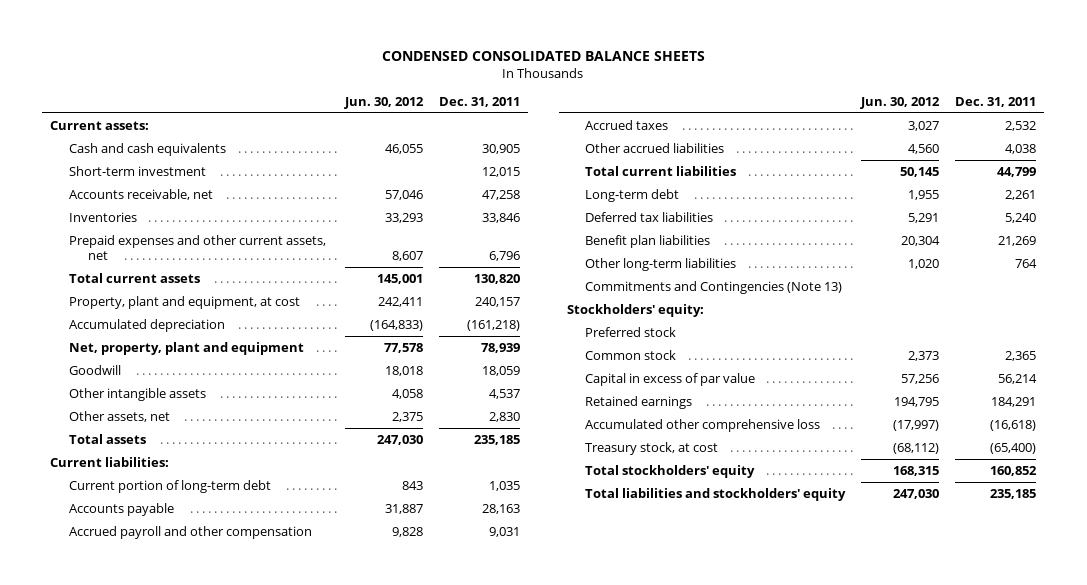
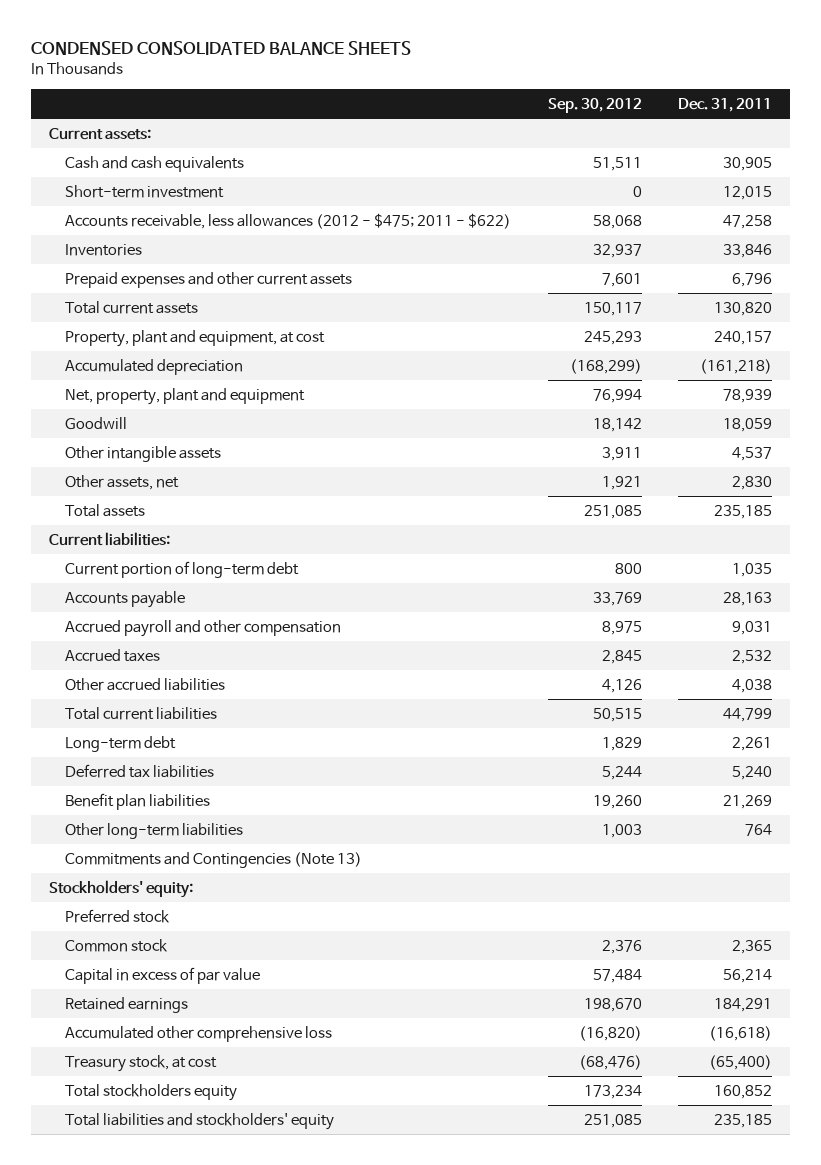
- | Jun. 30, 2012 | Dec. 31, 2011
+ | Sep. 30, 2012 | Dec. 31, 2011
- Accounts receivable, net | 57,046 | 47,258
+ Accounts receivable, less allowances (2012 - $475; 2011 - $622) | 58,068 | 47,258
- Prepaid expenses and other current assets, net | 8,607 | 6,796
+ Prepaid expenses and other current assets | 7,601 | 6,796
- Total stockholders' equity | 168,315 | 160,852
+ Total stockholders equity | 173,234 | 160,852

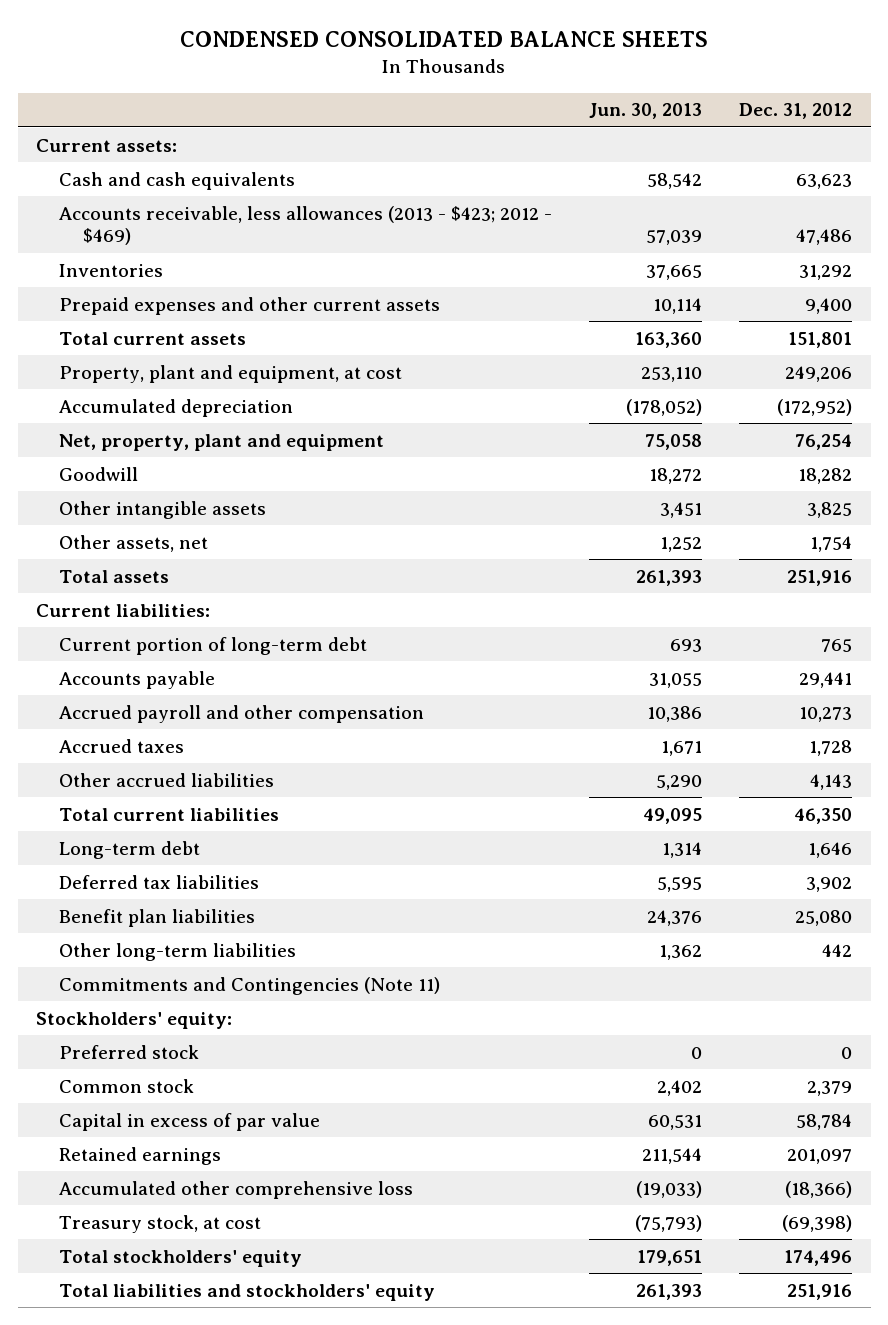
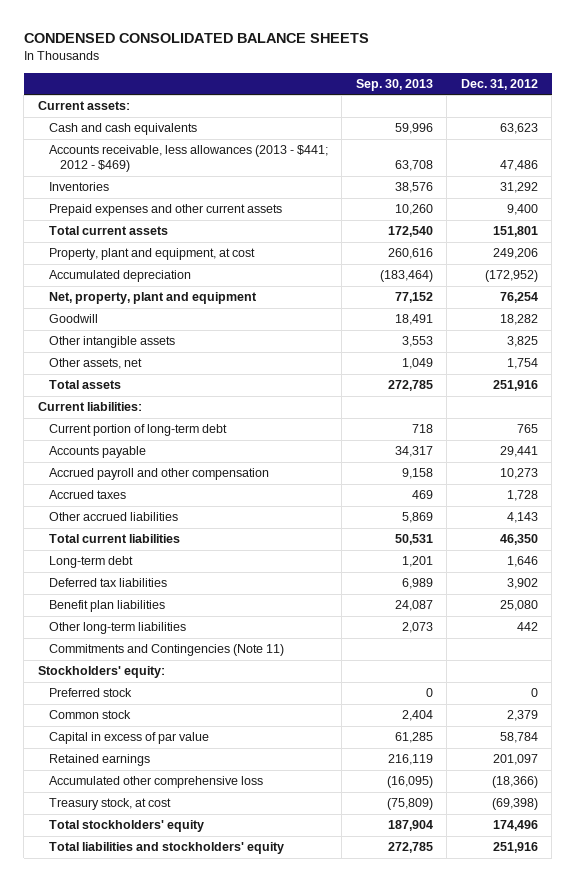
- | Jun. 30, 2013 | Dec. 31, 2012
+ | Sep. 30, 2013 | Dec. 31, 2012
- Accounts receivable, less allowances (2013 - $423; 2012 - $469) | 57,039 | 47,486
+ Accounts receivable, less allowances (2013 - $441; 2012 - $469) | 63,708 | 47,486

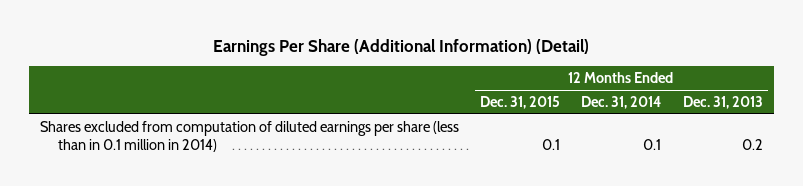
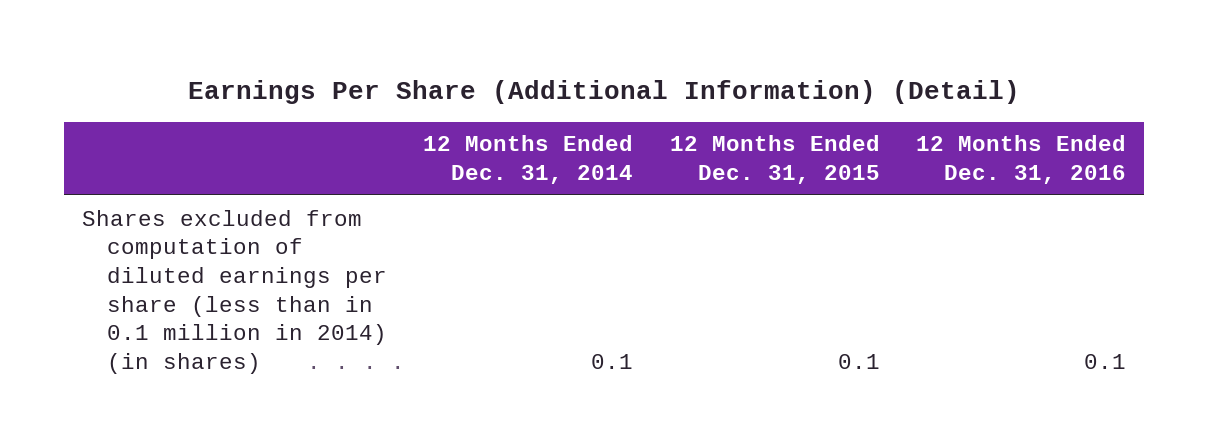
- | 12 Months Ended Dec. 31, 2015 | 12 Months Ended Dec. 31, 2014 | 12 Months Ended Dec. 31, 2013
+ | 12 Months Ended Dec. 31, 2014 | 12 Months Ended Dec. 31, 2015 | 12 Months Ended Dec. 31, 2016
- Shares excluded from computation of diluted earnings per share (less than in 0.1 million in 2014) | 0.1 | 0.1 | 0.2
+ Shares excluded from computation of diluted earnings per share (less than in 0.1 million in 2014) (in shares) | 0.1 | 0.1 | 0.1

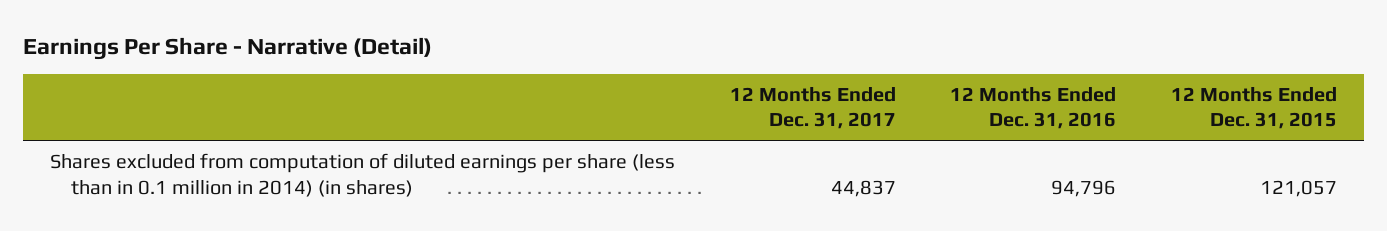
- Earnings Per Share (Additional Information) (Detail)
+ Earnings Per Share - Narrative (Detail)
- | 12 Months Ended Dec. 31, 2014 | 12 Months Ended Dec. 31, 2015 | 12 Months Ended Dec. 31, 2016
+ | 12 Months Ended Dec. 31, 2017 | 12 Months Ended Dec. 31, 2016 | 12 Months Ended Dec. 31, 2015
- Shares excluded from computation of diluted earnings per share (less than in 0.1 million in 2014) (in shares) | 0.1 | 0.1 | 0.1
+ Shares excluded from computation of diluted earnings per share (less than in 0.1 million in 2014) (in shares) | 44,837 | 94,796 | 121,057

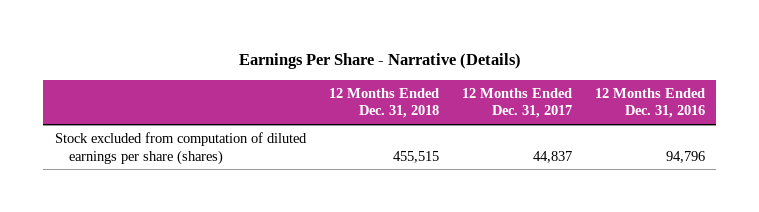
- Earnings Per Share - Narrative (Detail)
+ Earnings Per Share - Narrative (Details)
- | 12 Months Ended Dec. 31, 2017 | 12 Months Ended Dec. 31, 2016 | 12 Months Ended Dec. 31, 2015
+ | 12 Months Ended Dec. 31, 2018 | 12 Months Ended Dec. 31, 2017 | 12 Months Ended Dec. 31, 2016
- Shares excluded from computation of diluted earnings per share (less than in 0.1 million in 2014) (in shares) | 44,837 | 94,796 | 121,057
+ Stock excluded from computation of diluted earnings per share (shares) | 455,515 | 44,837 | 94,796

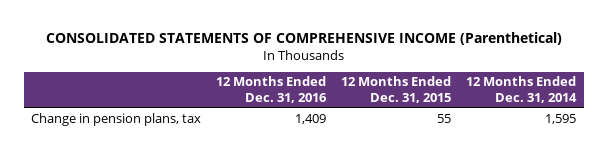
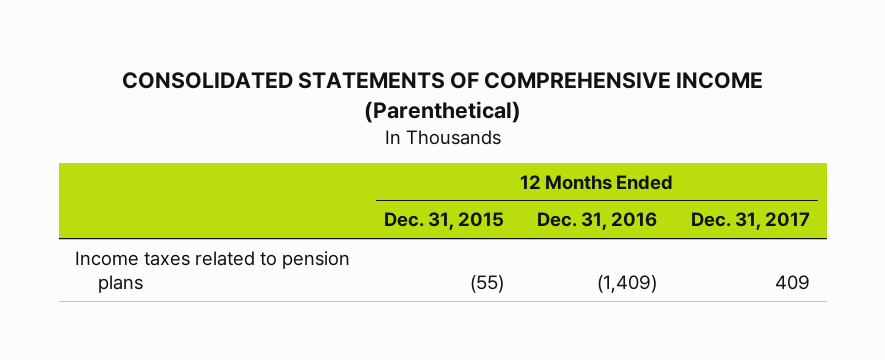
- | 12 Months Ended Dec. 31, 2016 | 12 Months Ended Dec. 31, 2015 | 12 Months Ended Dec. 31, 2014
+ | 12 Months Ended Dec. 31, 2015 | 12 Months Ended Dec. 31, 2016 | 12 Months Ended Dec. 31, 2017
- Change in pension plans, tax | 1,409 | 55 | 1,595
+ Income taxes related to pension plans | (55) | (1,409) | 409

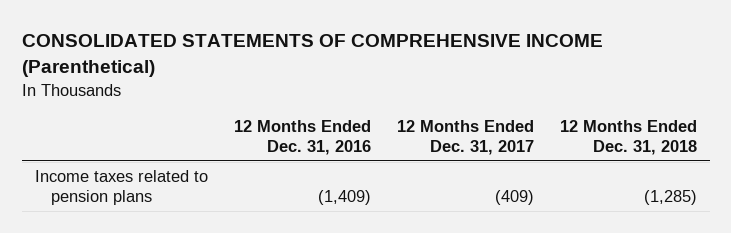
- | 12 Months Ended Dec. 31, 2015 | 12 Months Ended Dec. 31, 2016 | 12 Months Ended Dec. 31, 2017
+ | 12 Months Ended Dec. 31, 2016 | 12 Months Ended Dec. 31, 2017 | 12 Months Ended Dec. 31, 2018
- Income taxes related to pension plans | (55) | (1,409) | 409
+ Income taxes related to pension plans | (1,409) | (409) | (1,285)

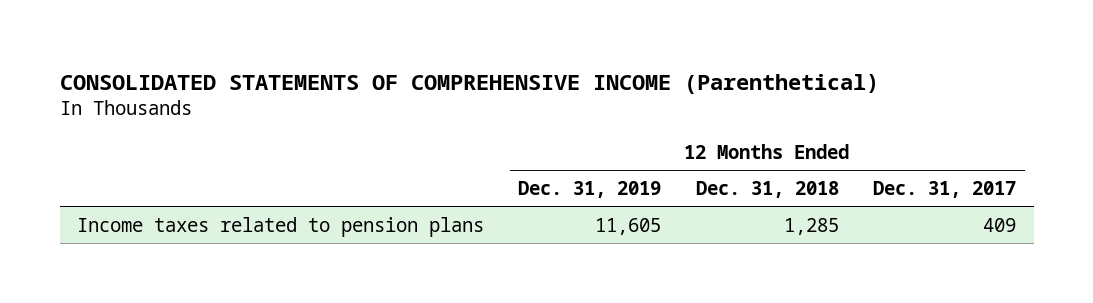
- | 12 Months Ended Dec. 31, 2016 | 12 Months Ended Dec. 31, 2017 | 12 Months Ended Dec. 31, 2018
+ | 12 Months Ended Dec. 31, 2019 | 12 Months Ended Dec. 31, 2018 | 12 Months Ended Dec. 31, 2017
- Income taxes related to pension plans | (1,409) | (409) | (1,285)
+ Income taxes related to pension plans | 11,605 | 1,285 | 409

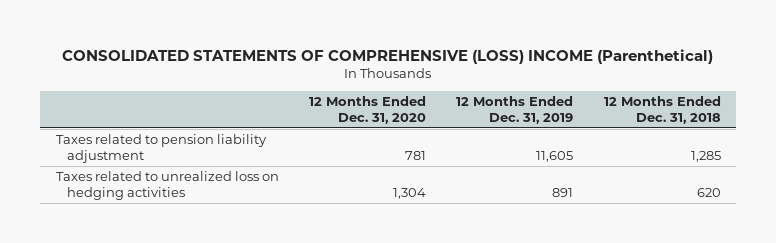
- CONSOLIDATED STATEMENTS OF COMPREHENSIVE INCOME (Parenthetical)
+ CONSOLIDATED STATEMENTS OF COMPREHENSIVE (LOSS) INCOME (Parenthetical)
- | 12 Months Ended Dec. 31, 2019 | 12 Months Ended Dec. 31, 2018 | 12 Months Ended Dec. 31, 2017
+ | 12 Months Ended Dec. 31, 2020 | 12 Months Ended Dec. 31, 2019 | 12 Months Ended Dec. 31, 2018
- Income taxes related to pension plans | 11,605 | 1,285 | 409
+ Taxes related to pension liability adjustment | 781 | 11,605 | 1,285
+ Taxes related to unrealized loss on hedging activities | 1,304 | 891 | 620

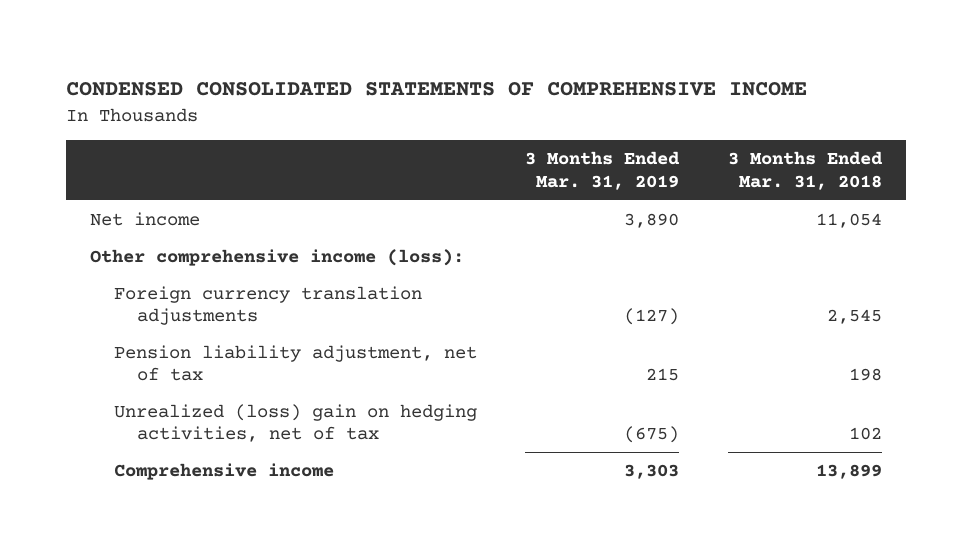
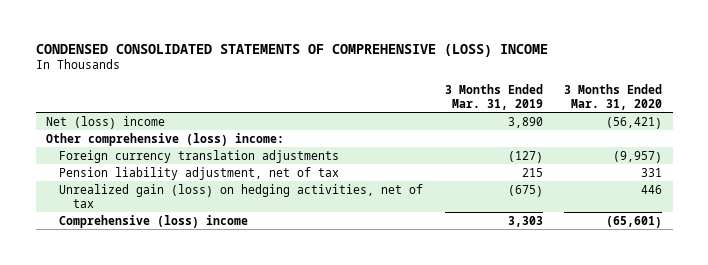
- CONDENSED CONSOLIDATED STATEMENTS OF COMPREHENSIVE INCOME
+ CONDENSED CONSOLIDATED STATEMENTS OF COMPREHENSIVE (LOSS) INCOME
- | 3 Months Ended Mar. 31, 2019 | 3 Months Ended Mar. 31, 2018
+ | 3 Months Ended Mar. 31, 2019 | 3 Months Ended Mar. 31, 2020
- Net income | 3,890 | 11,054
- Other comprehensive income (loss):
+ Net (loss) income | 3,890 | (56,421)
+ Other comprehensive (loss) income:
- Unrealized (loss) gain on hedging activities, net of tax | (675) | 102
- Comprehensive income | 3,303 | 13,899
+ Unrealized gain (loss) on hedging activities, net of tax | (675) | 446
+ Comprehensive (loss) income | 3,303 | (65,601)

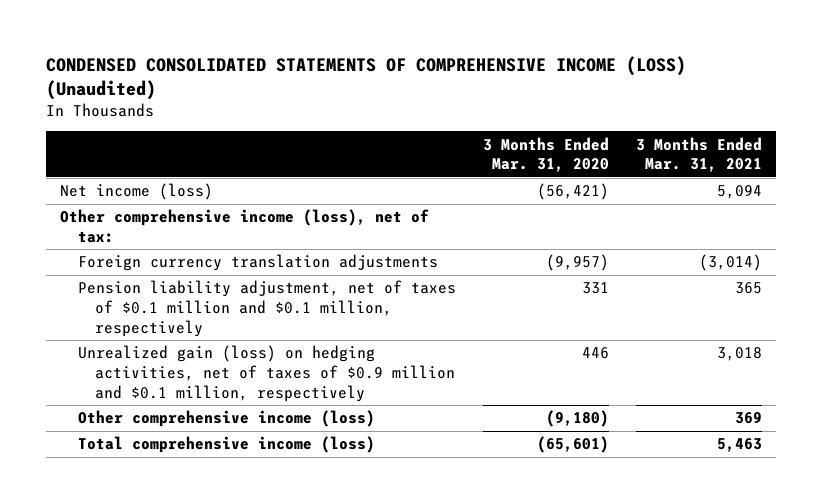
- CONDENSED CONSOLIDATED STATEMENTS OF COMPREHENSIVE (LOSS) INCOME
+ CONDENSED CONSOLIDATED STATEMENTS OF COMPREHENSIVE INCOME (LOSS) (Unaudited)
- | 3 Months Ended Mar. 31, 2019 | 3 Months Ended Mar. 31, 2020
+ | 3 Months Ended Mar. 31, 2020 | 3 Months Ended Mar. 31, 2021
- Net (loss) income | 3,890 | (56,421)
- Other comprehensive (loss) income:
+ Net income (loss) | (56,421) | 5,094
+ Other comprehensive income (loss), net of tax:
- Pension liability adjustment, net of tax | 215 | 331
- Unrealized gain (loss) on hedging activities, net of tax | (675) | 446
- Comprehensive (loss) income | 3,303 | (65,601)
+ Pension liability adjustment, net of taxes of $0.1 million and $0.1 million, respectively | 331 | 365
+ Unrealized gain (loss) on hedging activities, net of taxes of $0.9 million and $0.1 million, respectively | 446 | 3,018
+ Other comprehensive income (loss) | (9,180) | 369
+ Total comprehensive income (loss) | (65,601) | 5,463

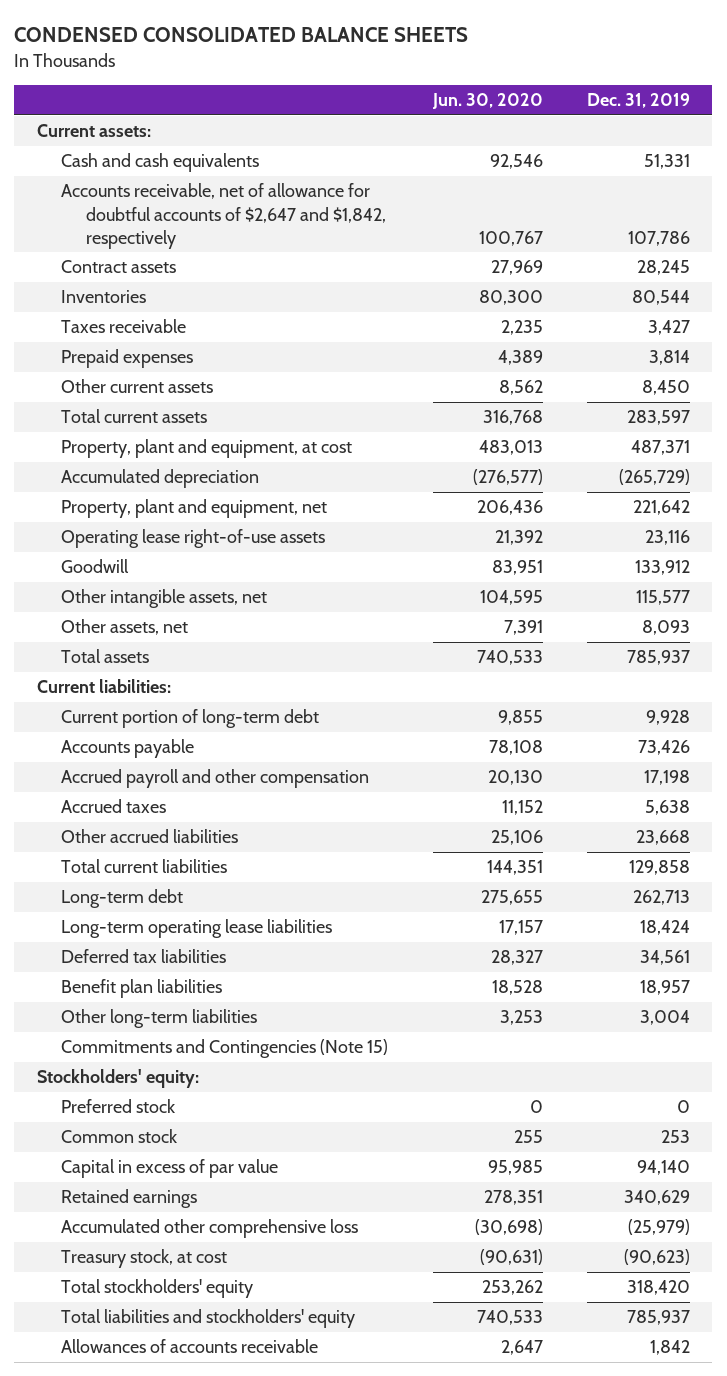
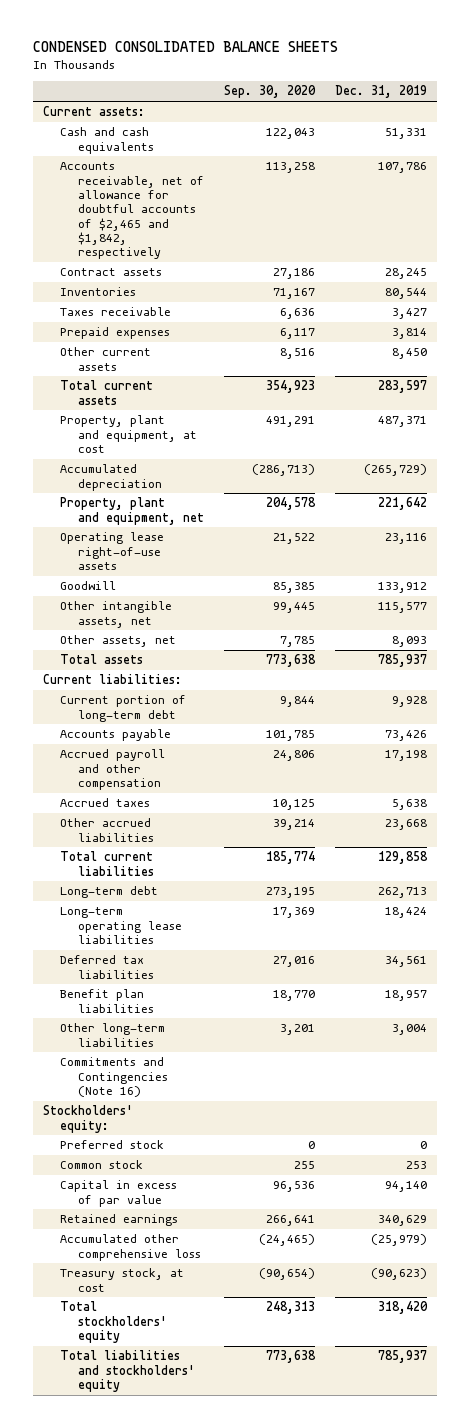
- | Jun. 30, 2020 | Dec. 31, 2019
+ | Sep. 30, 2020 | Dec. 31, 2019
- Accounts receivable, net of allowance for doubtful accounts of $2,647 and $1,842, respectively | 100,767 | 107,786
+ Accounts receivable, net of allowance for doubtful accounts of $2,465 and $1,842, respectively | 113,258 | 107,786
- Commitments and Contingencies (Note 15)
+ Commitments and Contingencies (Note 16)
- Allowances of accounts receivable | 2,647 | 1,842

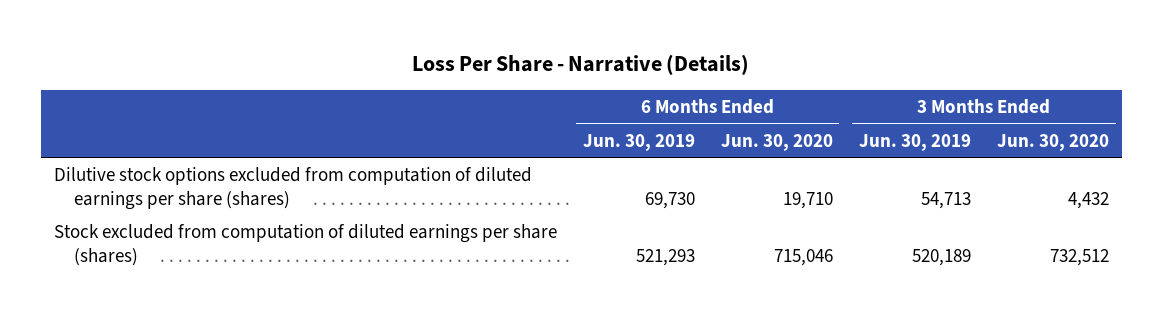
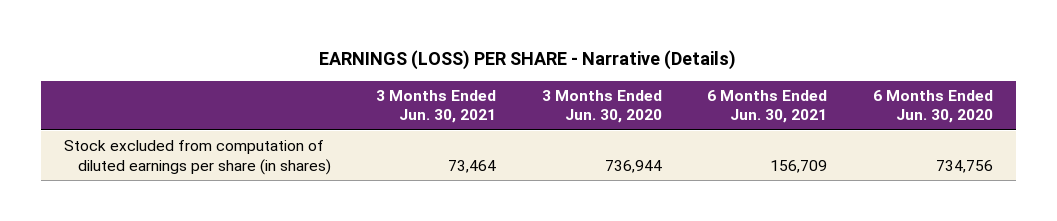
- Loss Per Share - Narrative (Details)
+ EARNINGS (LOSS) PER SHARE - Narrative (Details)
- | 6 Months Ended Jun. 30, 2019 | 6 Months Ended Jun. 30, 2020 | 3 Months Ended Jun. 30, 2019 | 3 Months Ended Jun. 30, 2020
+ | 3 Months Ended Jun. 30, 2021 | 3 Months Ended Jun. 30, 2020 | 6 Months Ended Jun. 30, 2021 | 6 Months Ended Jun. 30, 2020
- Dilutive stock options excluded from computation of diluted earnings per share (shares) | 69,730 | 19,710 | 54,713 | 4,432
- Stock excluded from computation of diluted earnings per share (shares) | 521,293 | 715,046 | 520,189 | 732,512
+ Stock excluded from computation of diluted earnings per share (in shares) | 73,464 | 736,944 | 156,709 | 734,756

